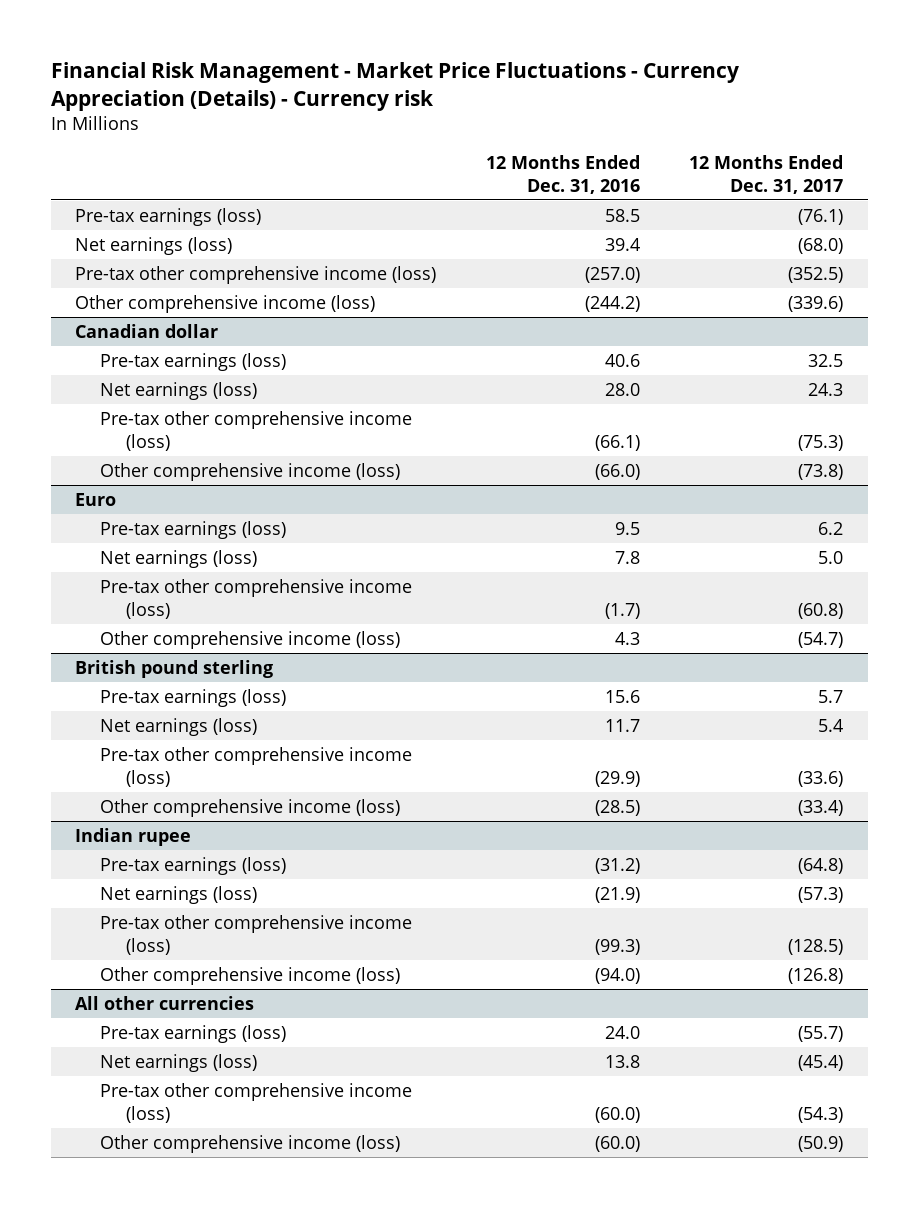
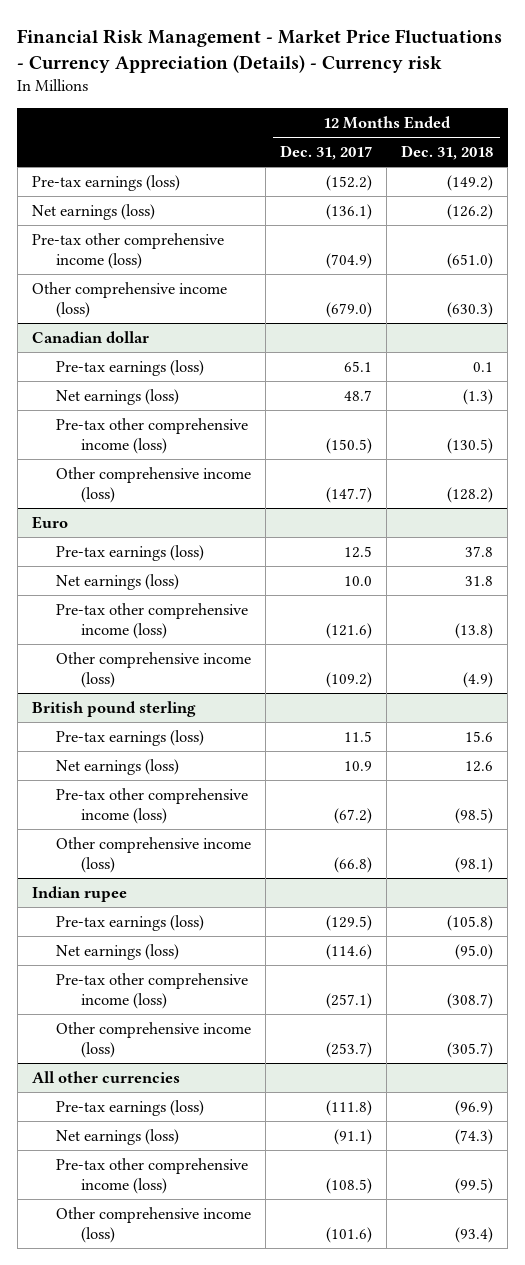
- | 12 Months Ended Dec. 31, 2016 | 12 Months Ended Dec. 31, 2017
+ | 12 Months Ended Dec. 31, 2017 | 12 Months Ended Dec. 31, 2018
- Pre-tax earnings (loss) | 58.5 | (76.1)
- Net earnings (loss) | 39.4 | (68.0)
- Pre-tax other comprehensive income (loss) | (257.0) | (352.5)
- Other comprehensive income (loss) | (244.2) | (339.6)
+ Pre-tax earnings (loss) | (152.2) | (149.2)
+ Net earnings (loss) | (136.1) | (126.2)
+ Pre-tax other comprehensive income (loss) | (704.9) | (651.0)
+ Other comprehensive income (loss) | (679.0) | (630.3)
@ Canadian dollar
- Pre-tax earnings (loss) | 40.6 | 32.5
- Net earnings (loss) | 28.0 | 24.3
- Pre-tax other comprehensive income (loss) | (66.1) | (75.3)
- Other comprehensive income (loss) | (66.0) | (73.8)
+ Pre-tax earnings (loss) | 65.1 | 0.1
+ Net earnings (loss) | 48.7 | (1.3)
+ Pre-tax other comprehensive income (loss) | (150.5) | (130.5)
+ Other comprehensive income (loss) | (147.7) | (128.2)
@ Euro
- Pre-tax earnings (loss) | 9.5 | 6.2
- Net earnings (loss) | 7.8 | 5.0
- Pre-tax other comprehensive income (loss) | (1.7) | (60.8)
- Other comprehensive income (loss) | 4.3 | (54.7)
+ Pre-tax earnings (loss) | 12.5 | 37.8
+ Net earnings (loss) | 10.0 | 31.8
+ Pre-tax other comprehensive income (loss) | (121.6) | (13.8)
+ Other comprehensive income (loss) | (109.2) | (4.9)
@ British pound sterling
- Pre-tax earnings (loss) | 15.6 | 5.7
- Net earnings (loss) | 11.7 | 5.4
- Pre-tax other comprehensive income (loss) | (29.9) | (33.6)
- Other comprehensive income (loss) | (28.5) | (33.4)
+ Pre-tax earnings (loss) | 11.5 | 15.6
+ Net earnings (loss) | 10.9 | 12.6
+ Pre-tax other comprehensive income (loss) | (67.2) | (98.5)
+ Other comprehensive income (loss) | (66.8) | (98.1)
@ Indian rupee
- Pre-tax earnings (loss) | (31.2) | (64.8)
- Net earnings (loss) | (21.9) | (57.3)
- Pre-tax other comprehensive income (loss) | (99.3) | (128.5)
- Other comprehensive income (loss) | (94.0) | (126.8)
+ Pre-tax earnings (loss) | (129.5) | (105.8)
+ Net earnings (loss) | (114.6) | (95.0)
+ Pre-tax other comprehensive income (loss) | (257.1) | (308.7)
+ Other comprehensive income (loss) | (253.7) | (305.7)
@ All other currencies
- Pre-tax earnings (loss) | 24.0 | (55.7)
- Net earnings (loss) | 13.8 | (45.4)
- Pre-tax other comprehensive income (loss) | (60.0) | (54.3)
- Other comprehensive income (loss) | (60.0) | (50.9)
+ Pre-tax earnings (loss) | (111.8) | (96.9)
+ Net earnings (loss) | (91.1) | (74.3)
+ Pre-tax other comprehensive income (loss) | (108.5) | (99.5)
+ Other comprehensive income (loss) | (101.6) | (93.4)

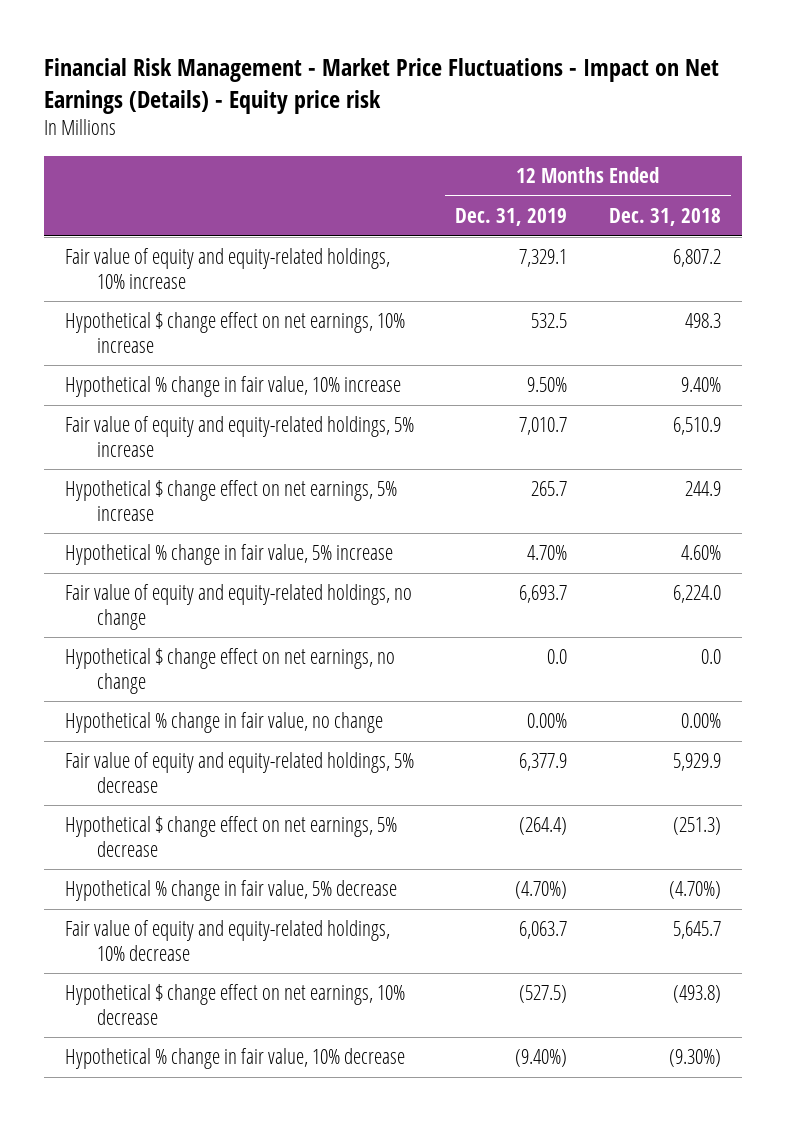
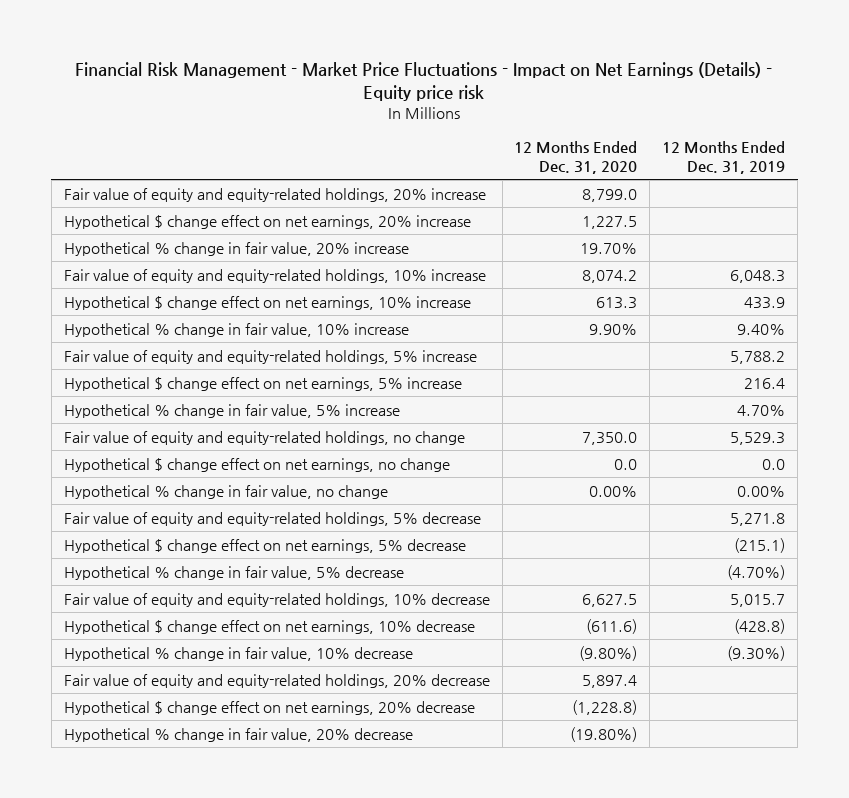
- | 12 Months Ended Dec. 31, 2019 | 12 Months Ended Dec. 31, 2018
+ | 12 Months Ended Dec. 31, 2020 | 12 Months Ended Dec. 31, 2019
- Fair value of equity and equity-related holdings, 10% increase | 7,329.1 | 6,807.2
- Hypothetical $ change effect on net earnings, 10% increase | 532.5 | 498.3
- Hypothetical % change in fair value, 10% increase | 9.50% | 9.40%
- Fair value of equity and equity-related holdings, 5% increase | 7,010.7 | 6,510.9
- Hypothetical $ change effect on net earnings, 5% increase | 265.7 | 244.9
+ Fair value of equity and equity-related holdings, 20% increase | 8,799.0 |
+ Hypothetical $ change effect on net earnings, 20% increase | 1,227.5 |
+ Hypothetical % change in fair value, 20% increase | 19.70% |
+ Fair value of equity and equity-related holdings, 10% increase | 8,074.2 | 6,048.3
+ Hypothetical $ change effect on net earnings, 10% increase | 613.3 | 433.9
+ Hypothetical % change in fair value, 10% increase | 9.90% | 9.40%
+ Fair value of equity and equity-related holdings, 5% increase | | 5,788.2
+ Hypothetical $ change effect on net earnings, 5% increase | | 216.4
- Fair value of equity and equity-related holdings, no change | 6,693.7 | 6,224.0
+ Fair value of equity and equity-related holdings, no change | 7,350.0 | 5,529.3
- Fair value of equity and equity-related holdings, 5% decrease | 6,377.9 | 5,929.9
- Hypothetical $ change effect on net earnings, 5% decrease | (264.4) | (251.3)
+ Fair value of equity and equity-related holdings, 5% decrease | | 5,271.8
+ Hypothetical $ change effect on net earnings, 5% decrease | | (215.1)
- Fair value of equity and equity-related holdings, 10% decrease | 6,063.7 | 5,645.7
- Hypothetical $ change effect on net earnings, 10% decrease | (527.5) | (493.8)
- Hypothetical % change in fair value, 10% decrease | (9.40%) | (9.30%)
+ Fair value of equity and equity-related holdings, 10% decrease | 6,627.5 | 5,015.7
+ Hypothetical $ change effect on net earnings, 10% decrease | (611.6) | (428.8)
+ Hypothetical % change in fair value, 10% decrease | (9.80%) | (9.30%)
+ Fair value of equity and equity-related holdings, 20% decrease | 5,897.4 |
+ Hypothetical $ change effect on net earnings, 20% decrease | (1,228.8) |
+ Hypothetical % change in fair value, 20% decrease | (19.80%) |

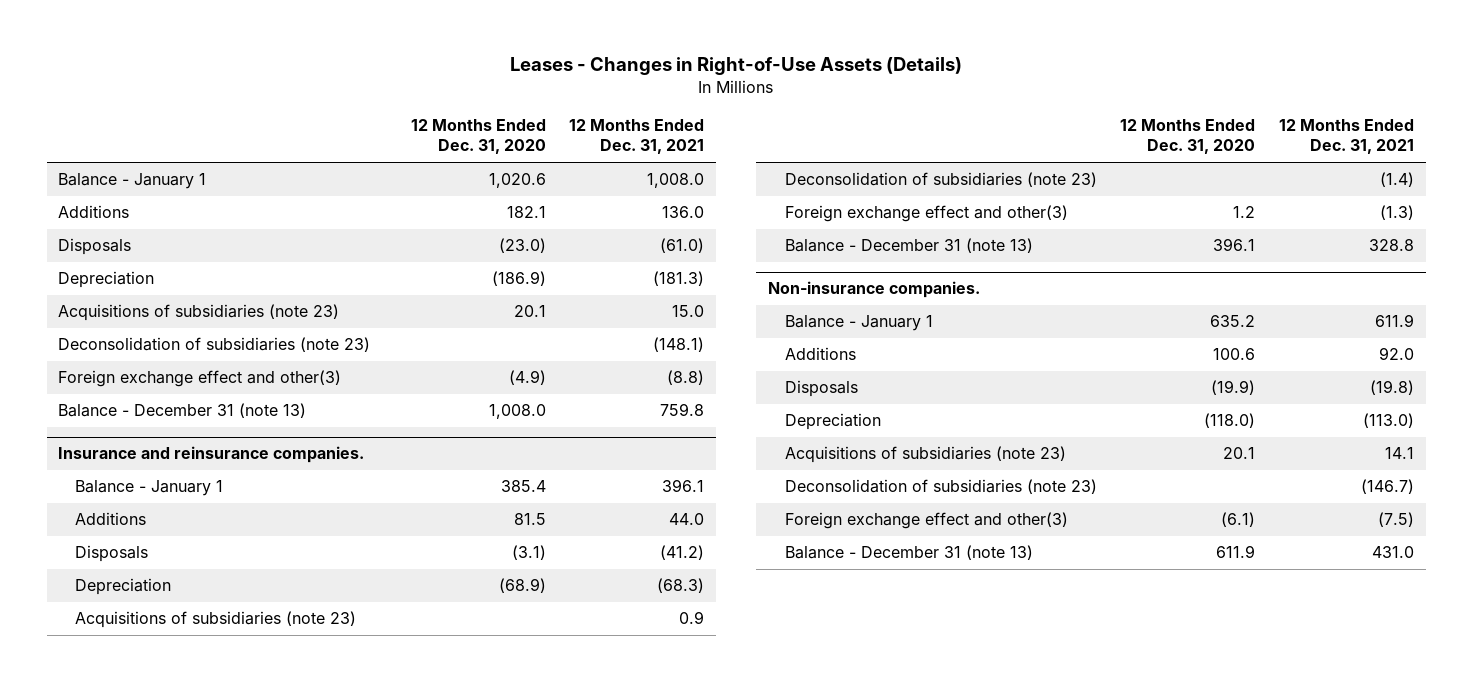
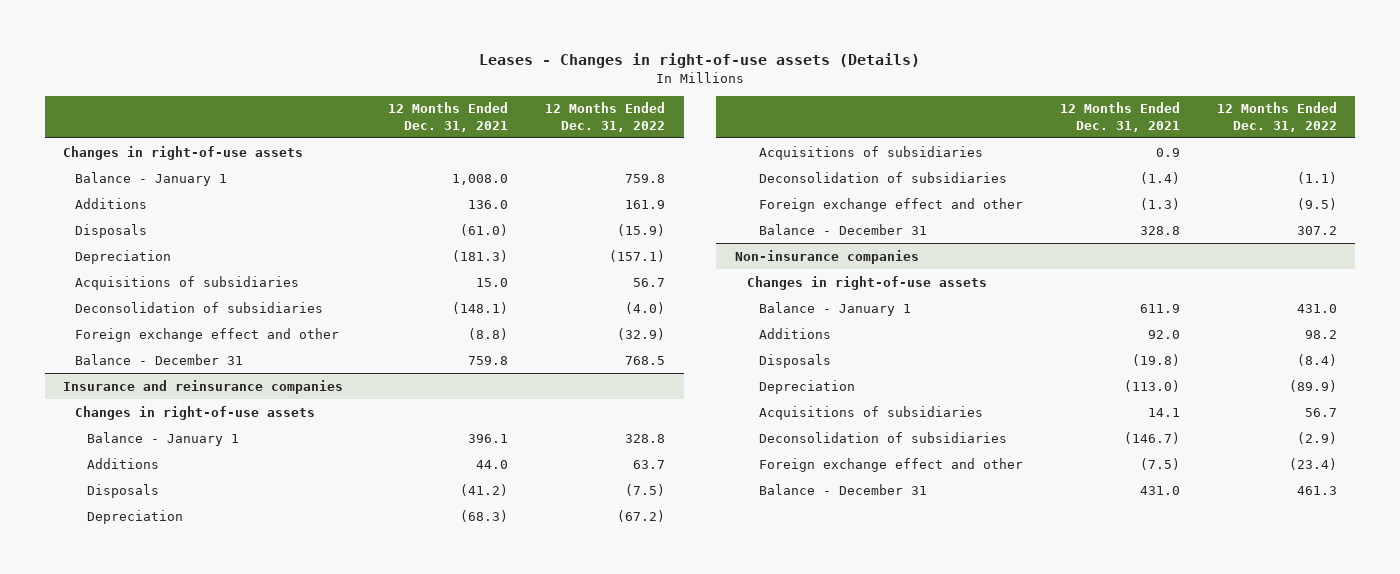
- Leases - Changes in Right-of-Use Assets (Details)
+ Leases - Changes in right-of-use assets (Details)
- | 12 Months Ended Dec. 31, 2020 | 12 Months Ended Dec. 31, 2021
+ | 12 Months Ended Dec. 31, 2021 | 12 Months Ended Dec. 31, 2022
+ Changes in right-of-use assets
- Acquisitions of subsidiaries (note 23) | 20.1 | 15.0
- Deconsolidation of subsidiaries (note 23) | | (148.1)
- Foreign exchange effect and other(3) | (4.9) | (8.8)
- Balance - December 31 (note 13) | 1,008.0 | 759.8
- Insurance and reinsurance companies.
+ Acquisitions of subsidiaries | 15.0 | 56.7
+ Deconsolidation of subsidiaries | (148.1) | (4.0)
+ Foreign exchange effect and other | (8.8) | (32.9)
+ Balance - December 31 | 759.8 | 768.5
+ Insurance and reinsurance companies
+ Changes in right-of-use assets
- Acquisitions of subsidiaries (note 23) | | 0.9
- Deconsolidation of subsidiaries (note 23) | | (1.4)
- Foreign exchange effect and other(3) | 1.2 | (1.3)
- Balance - December 31 (note 13) | 396.1 | 328.8
- Non-insurance companies.
+ Acquisitions of subsidiaries | 0.9 |
+ Deconsolidation of subsidiaries | (1.4) | (1.1)
+ Foreign exchange effect and other | (1.3) | (9.5)
+ Balance - December 31 | 328.8 | 307.2
+ Non-insurance companies
+ Changes in right-of-use assets
- Acquisitions of subsidiaries (note 23) | 20.1 | 14.1
- Deconsolidation of subsidiaries (note 23) | | (146.7)
- Foreign exchange effect and other(3) | (6.1) | (7.5)
- Balance - December 31 (note 13) | 611.9 | 431.0
+ Acquisitions of subsidiaries | 14.1 | 56.7
+ Deconsolidation of subsidiaries | (146.7) | (2.9)
+ Foreign exchange effect and other | (7.5) | (23.4)
+ Balance - December 31 | 431.0 | 461.3

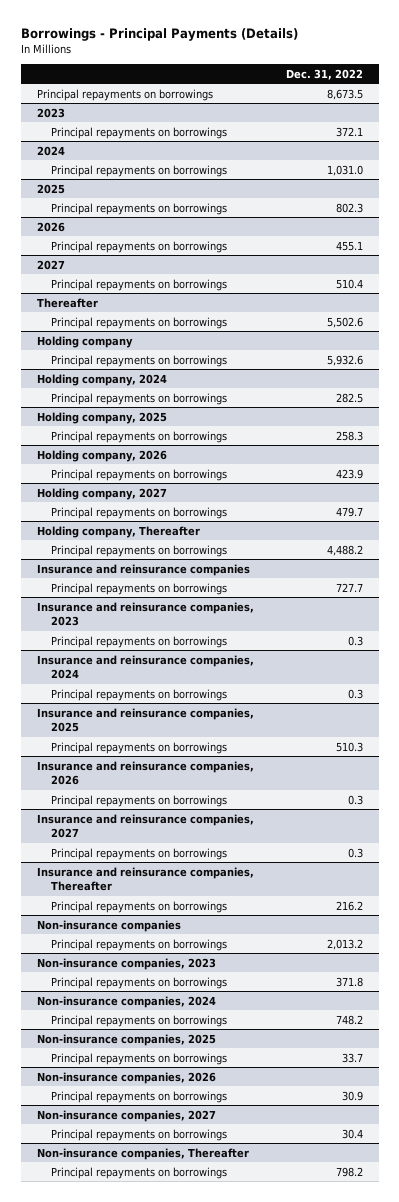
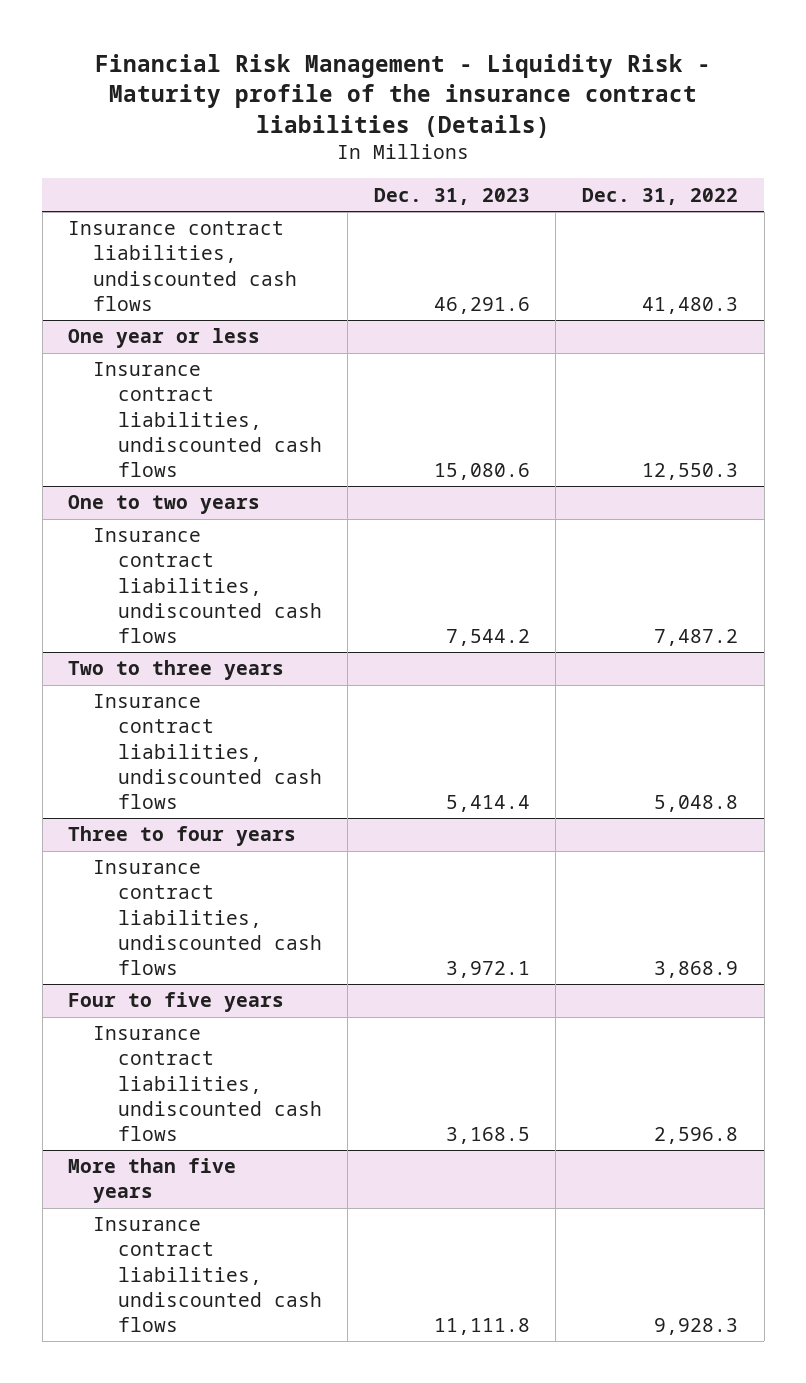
- Borrowings - Principal Payments (Details)
+ Financial Risk Management - Liquidity Risk - Maturity profile of the insurance contract liabilities (Details)
- | Dec. 31, 2022
+ | Dec. 31, 2023 | Dec. 31, 2022
- Principal repayments on borrowings | 8,673.5
- 2023
- Principal repayments on borrowings | 372.1
- 2024
- Principal repayments on borrowings | 1,031.0
- 2025
- Principal repayments on borrowings | 802.3
- 2026
- Principal repayments on borrowings | 455.1
- 2027
- Principal repayments on borrowings | 510.4
- Thereafter
- Principal repayments on borrowings | 5,502.6
- Holding company
- Principal repayments on borrowings | 5,932.6
- Holding company, 2024
- Principal repayments on borrowings | 282.5
- Holding company, 2025
- Principal repayments on borrowings | 258.3
- Holding company, 2026
- Principal repayments on borrowings | 423.9
- Holding company, 2027
- Principal repayments on borrowings | 479.7
- Holding company, Thereafter
- Principal repayments on borrowings | 4,488.2
- Insurance and reinsurance companies
- Principal repayments on borrowings | 727.7
- Insurance and reinsurance companies, 2023
- Principal repayments on borrowings | 0.3
- Insurance and reinsurance companies, 2024
- Principal repayments on borrowings | 0.3
- Insurance and reinsurance companies, 2025
- Principal repayments on borrowings | 510.3
- Insurance and reinsurance companies, 2026
- Principal repayments on borrowings | 0.3
- Insurance and reinsurance companies, 2027
- Principal repayments on borrowings | 0.3
- Insurance and reinsurance companies, Thereafter
- Principal repayments on borrowings | 216.2
- Non-insurance companies
- Principal repayments on borrowings | 2,013.2
- Non-insurance companies, 2023
- Principal repayments on borrowings | 371.8
- Non-insurance companies, 2024
- Principal repayments on borrowings | 748.2
- Non-insurance companies, 2025
- Principal repayments on borrowings | 33.7
- Non-insurance companies, 2026
- Principal repayments on borrowings | 30.9
- Non-insurance companies, 2027
- Principal repayments on borrowings | 30.4
- Non-insurance companies, Thereafter
- Principal repayments on borrowings | 798.2
+ Insurance contract liabilities, undiscounted cash flows | 46,291.6 | 41,480.3
+ One year or less
+ Insurance contract liabilities, undiscounted cash flows | 15,080.6 | 12,550.3
+ One to two years
+ Insurance contract liabilities, undiscounted cash flows | 7,544.2 | 7,487.2
+ Two to three years
+ Insurance contract liabilities, undiscounted cash flows | 5,414.4 | 5,048.8
+ Three to four years
+ Insurance contract liabilities, undiscounted cash flows | 3,972.1 | 3,868.9
+ Four to five years
+ Insurance contract liabilities, undiscounted cash flows | 3,168.5 | 2,596.8
+ More than five years
+ Insurance contract liabilities, undiscounted cash flows | 11,111.8 | 9,928.3

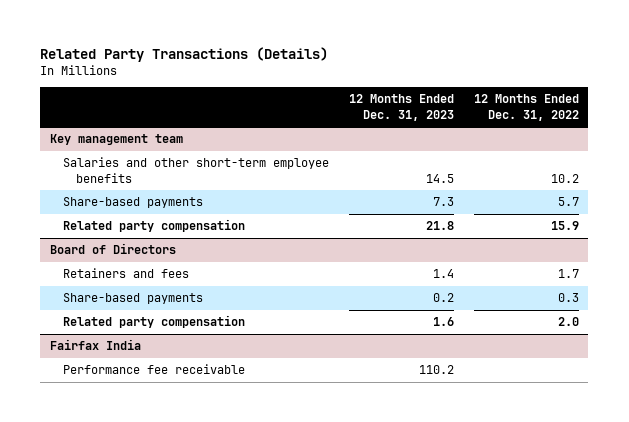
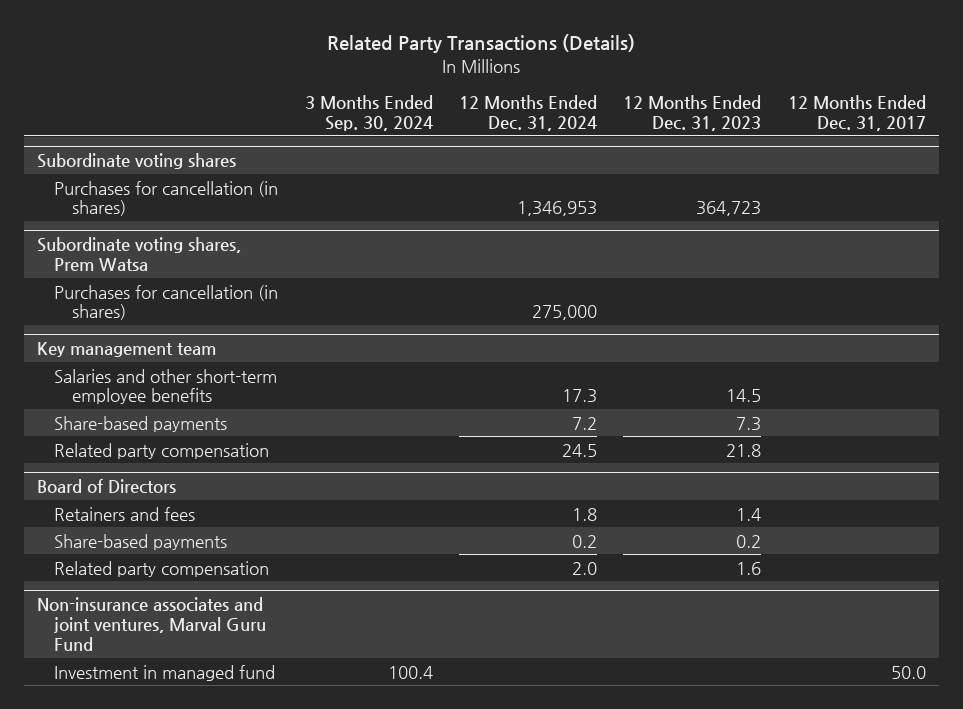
- | 12 Months Ended Dec. 31, 2023 | 12 Months Ended Dec. 31, 2022
+ | 3 Months Ended Sep. 30, 2024 | 12 Months Ended Dec. 31, 2024 | 12 Months Ended Dec. 31, 2023 | 12 Months Ended Dec. 31, 2017
+ Subordinate voting shares
+ Purchases for cancellation (in shares) | | 1,346,953 | 364,723 |
+ Subordinate voting shares, Prem Watsa
+ Purchases for cancellation (in shares) | | 275,000 | |
- Fairfax India
- Performance fee receivable | 110.2 |
+ Non-insurance associates and joint ventures, Marval Guru Fund
+ Investment in managed fund | 100.4 | | | 50.0

